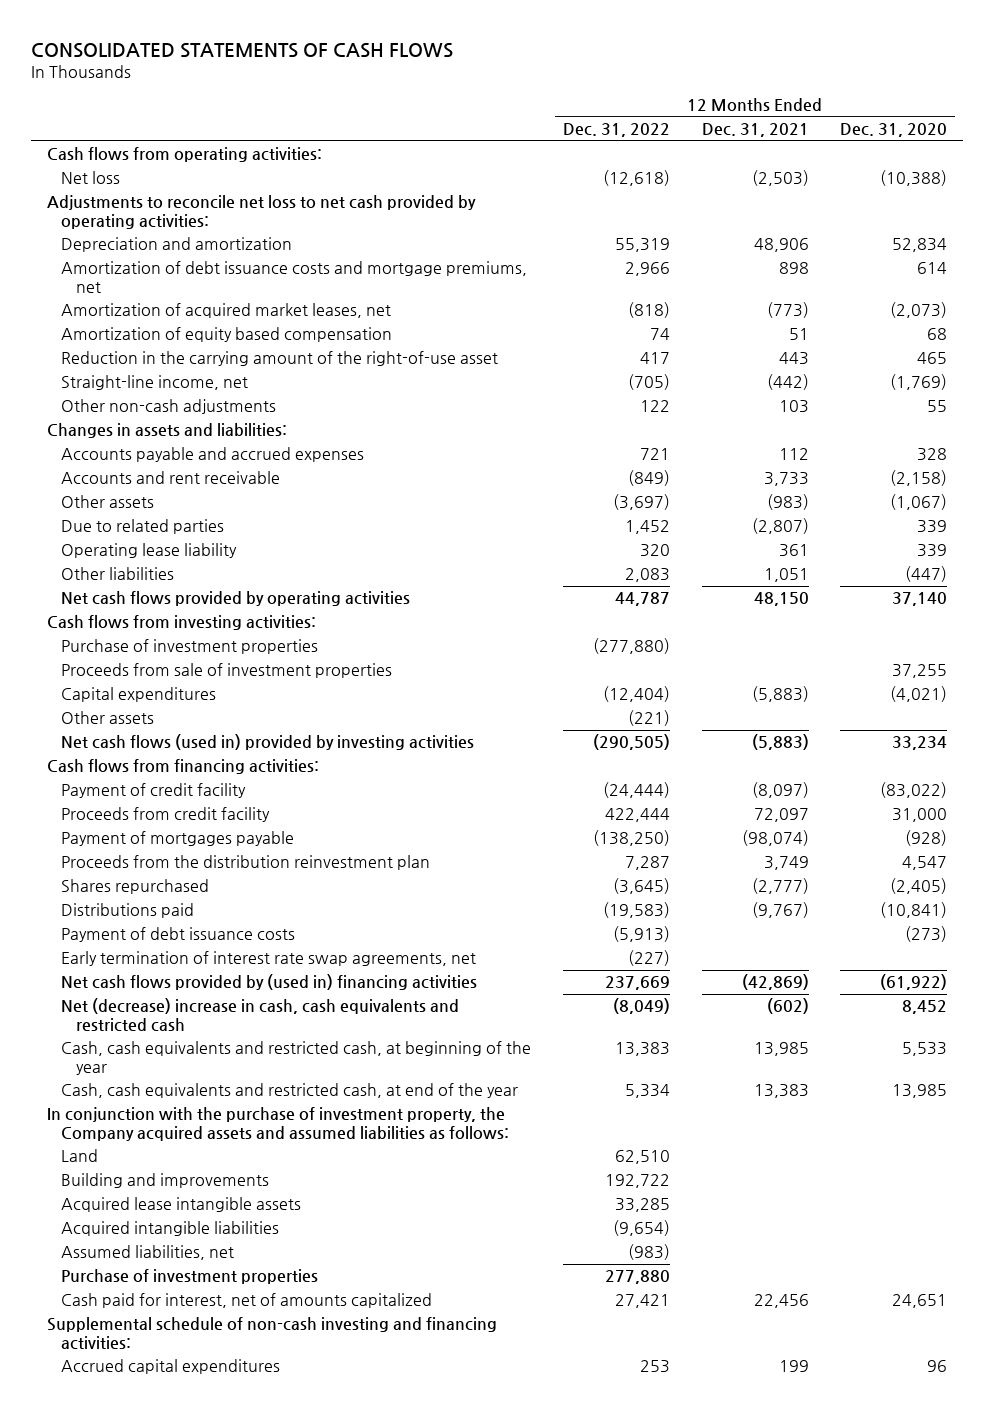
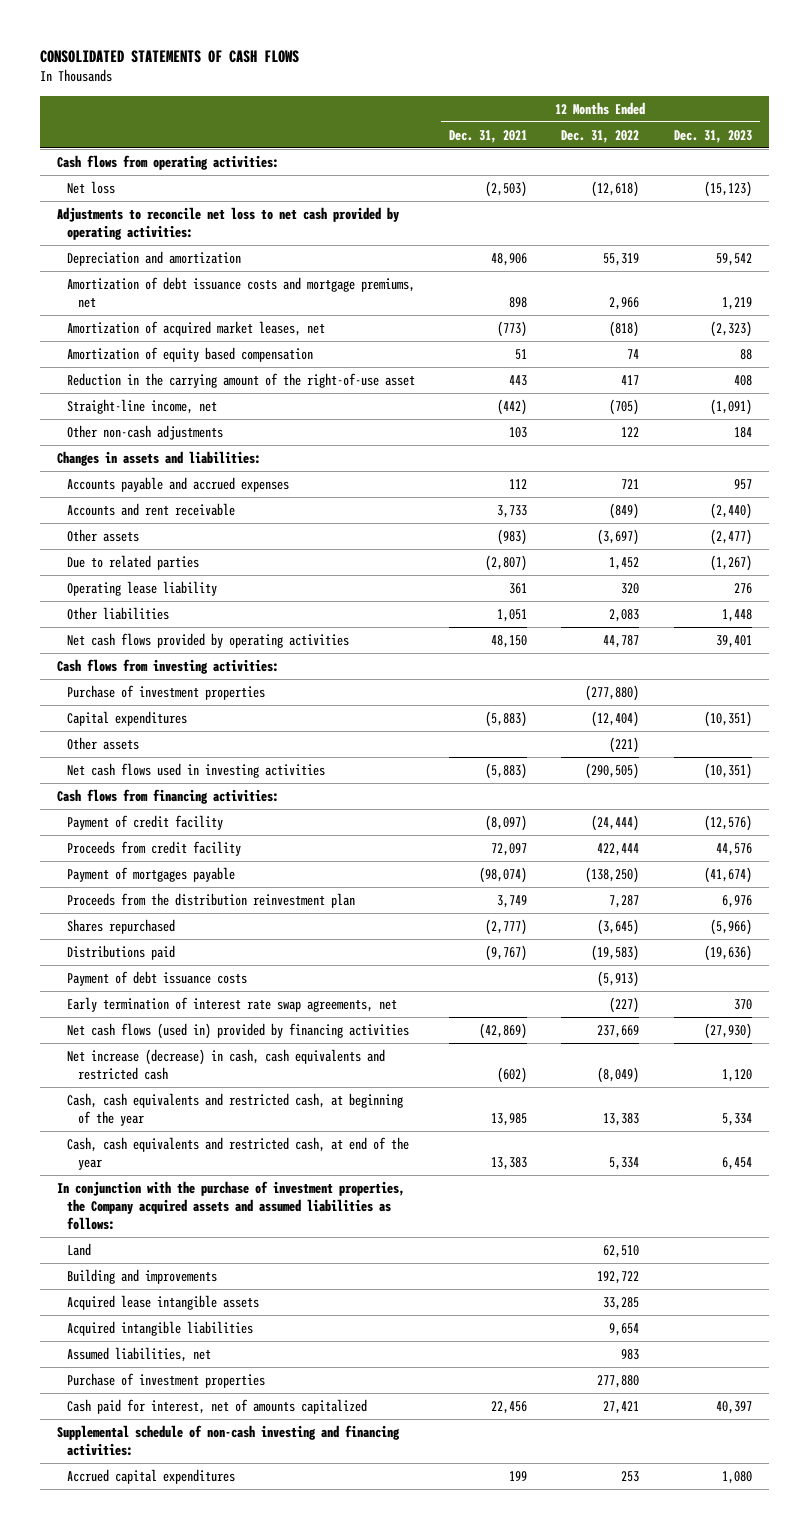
- | 12 Months Ended Dec. 31, 2022 | 12 Months Ended Dec. 31, 2021 | 12 Months Ended Dec. 31, 2020
+ | 12 Months Ended Dec. 31, 2021 | 12 Months Ended Dec. 31, 2022 | 12 Months Ended Dec. 31, 2023
- Proceeds from sale of investment properties | | | 37,255
- Net cash flows (used in) provided by investing activities | (290,505) | (5,883) | 33,234
+ Net cash flows used in investing activities | (5,883) | (290,505) | (10,351)
- Net cash flows provided by (used in) financing activities | 237,669 | (42,869) | (61,922)
- Net (decrease) increase in cash, cash equivalents and restricted cash | (8,049) | (602) | 8,452
+ Net cash flows (used in) provided by financing activities | (42,869) | 237,669 | (27,930)
+ Net increase (decrease) in cash, cash equivalents and restricted cash | (602) | (8,049) | 1,120
- In conjunction with the purchase of investment property, the Company acquired assets and assumed liabilities as follows:
+ In conjunction with the purchase of investment properties, the Company acquired assets and assumed liabilities as follows:
- Acquired intangible liabilities | (9,654) | |
- Assumed liabilities, net | (983) | |
+ Acquired intangible liabilities | | 9,654 |
+ Assumed liabilities, net | | 983 |

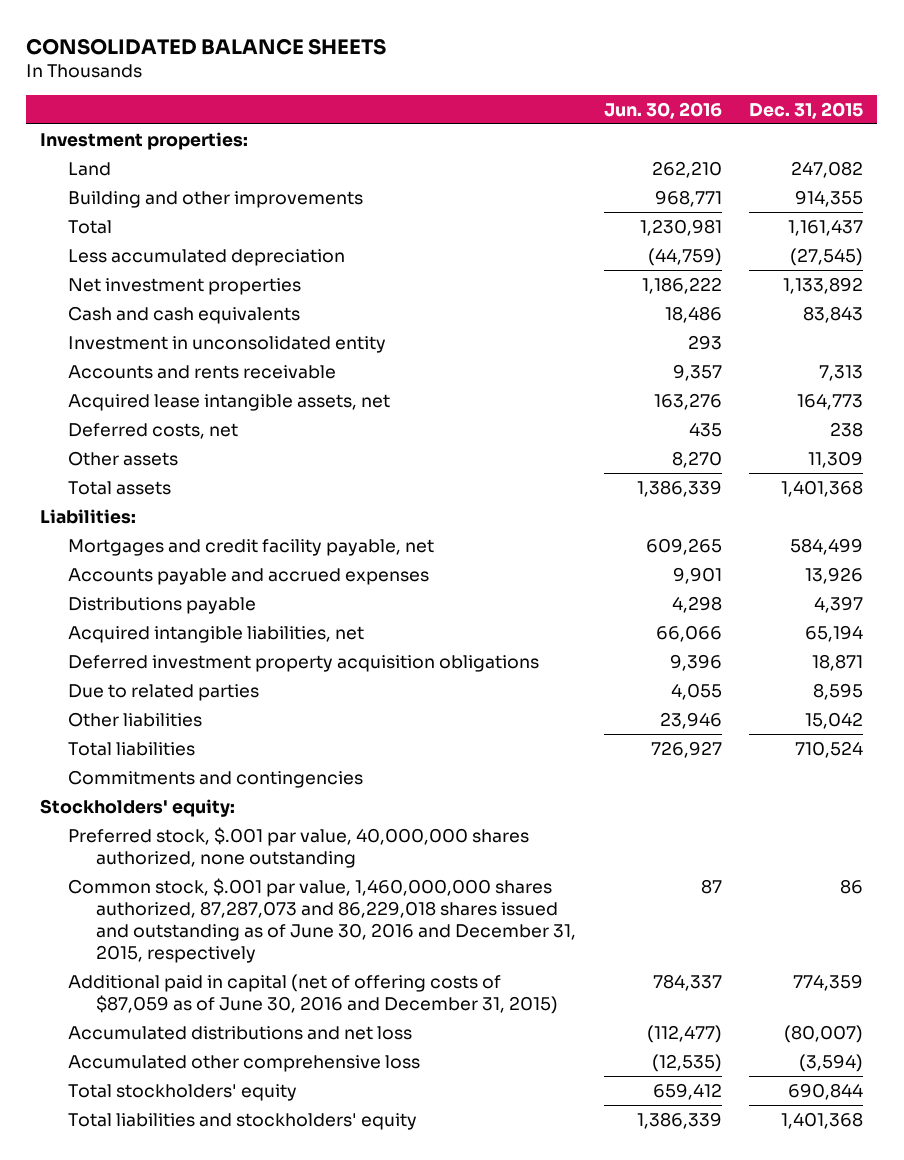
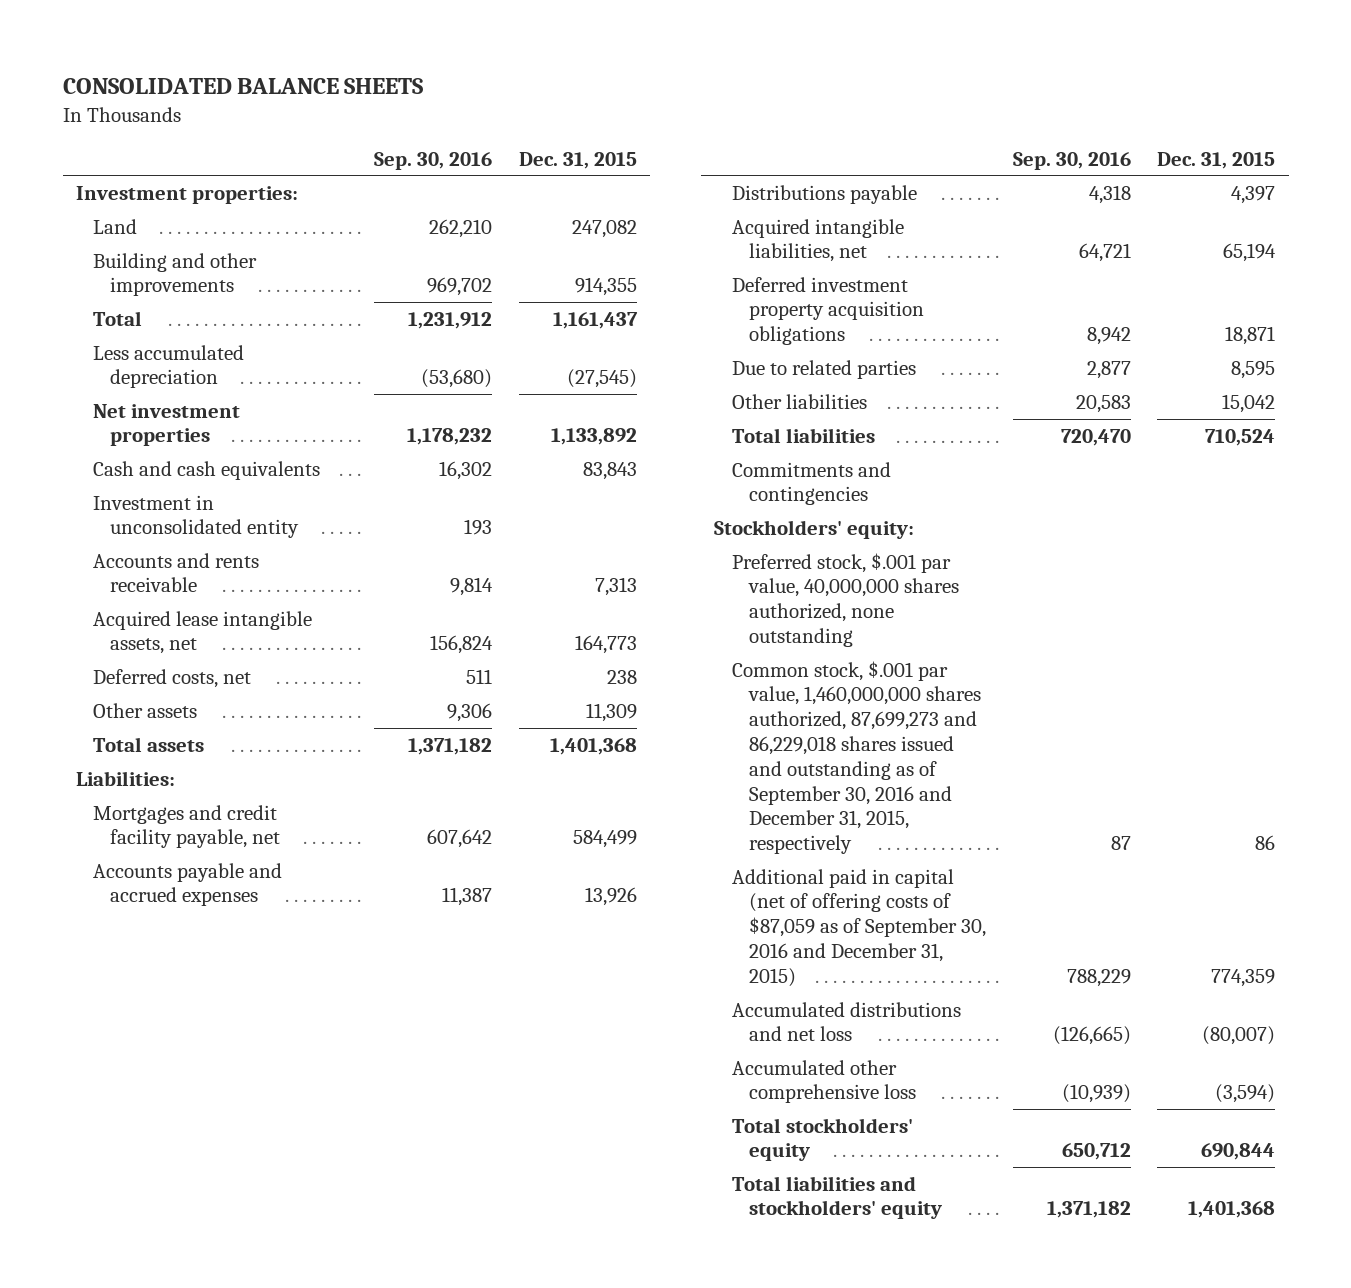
- | Jun. 30, 2016 | Dec. 31, 2015
+ | Sep. 30, 2016 | Dec. 31, 2015
- Common stock, $.001 par value, 1,460,000,000 shares authorized, 87,287,073 and 86,229,018 shares issued and outstanding as of June 30, 2016 and December 31, 2015, respectively | 87 | 86
- Additional paid in capital (net of offering costs of $87,059 as of June 30, 2016 and December 31, 2015) | 784,337 | 774,359
+ Common stock, $.001 par value, 1,460,000,000 shares authorized, 87,699,273 and 86,229,018 shares issued and outstanding as of September 30, 2016 and December 31, 2015, respectively | 87 | 86
+ Additional paid in capital (net of offering costs of $87,059 as of September 30, 2016 and December 31, 2015) | 788,229 | 774,359

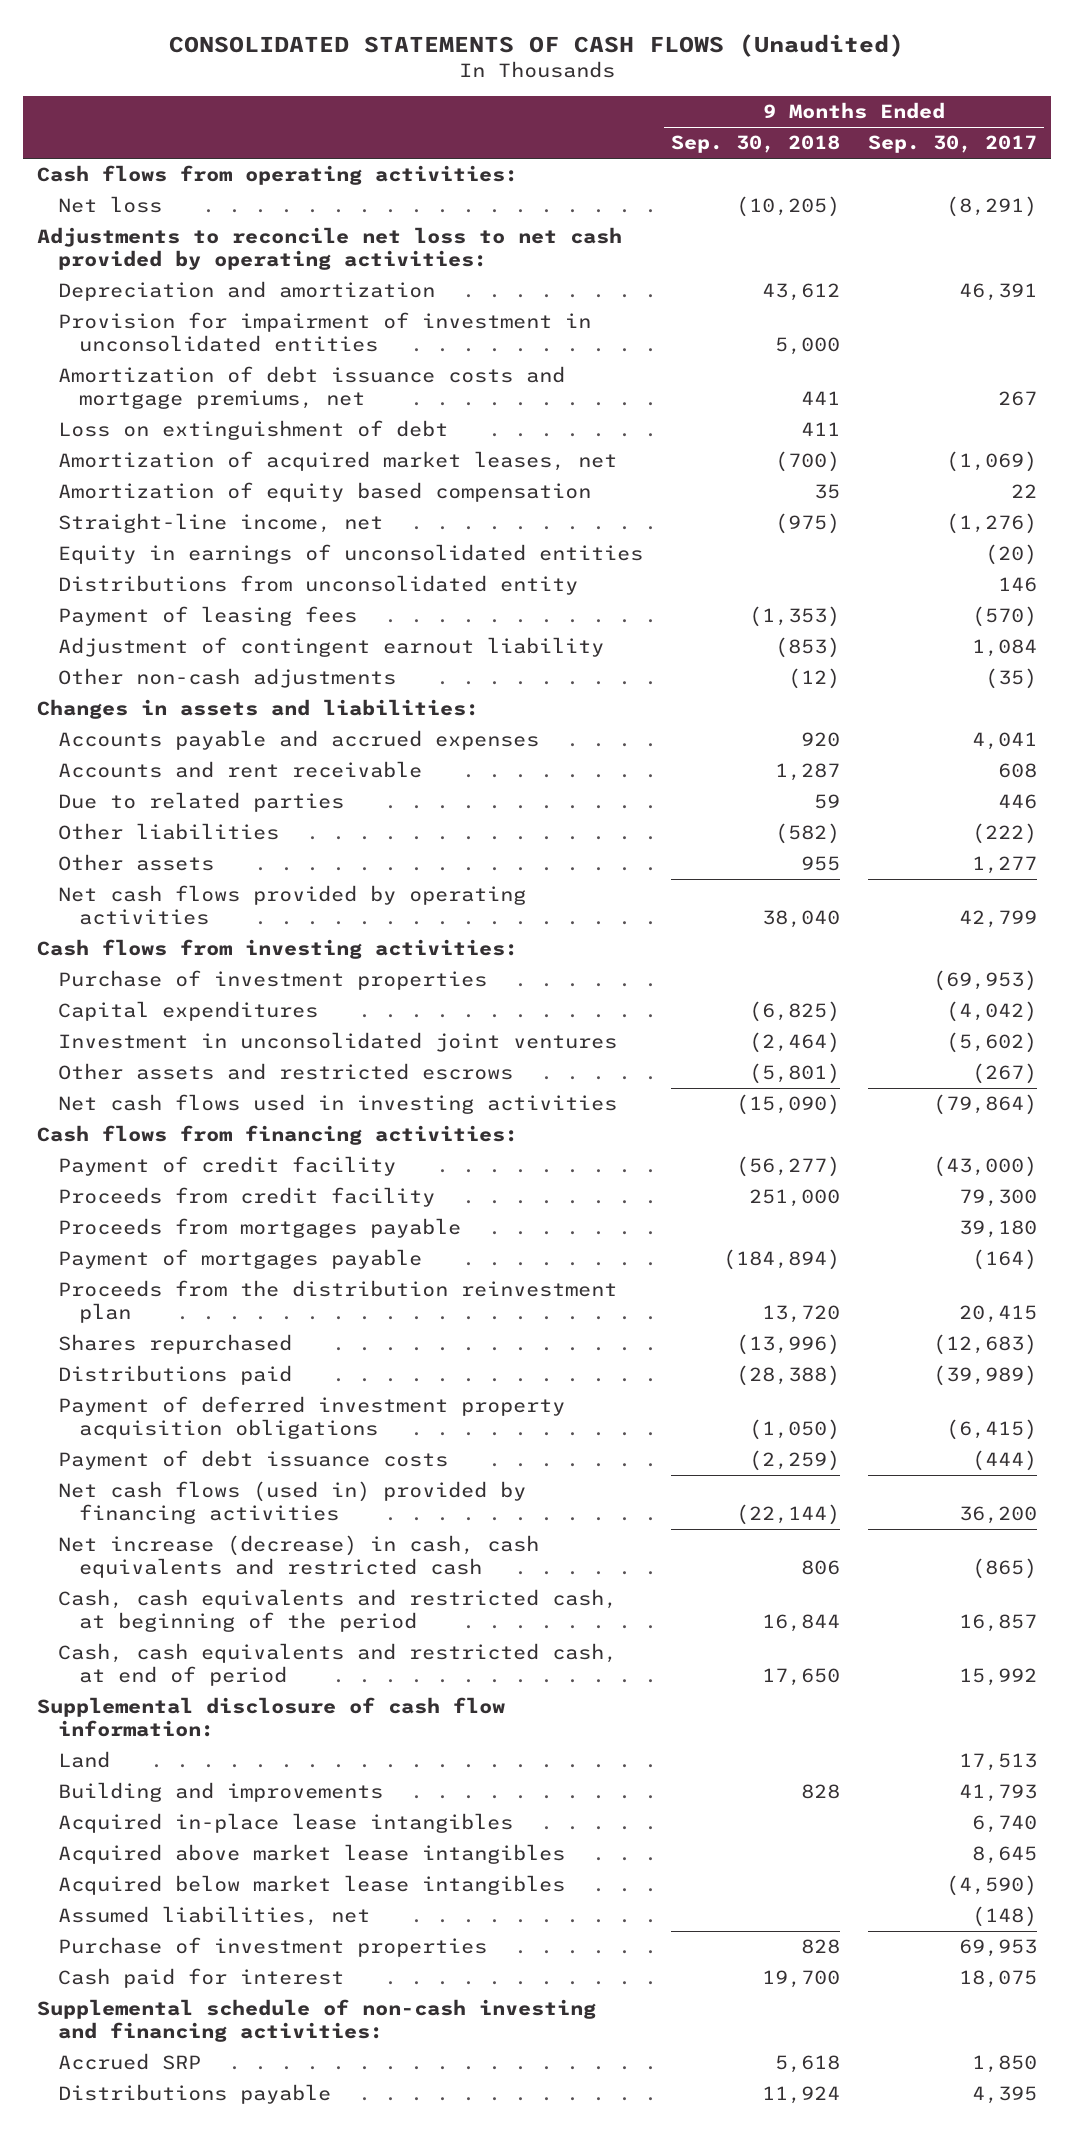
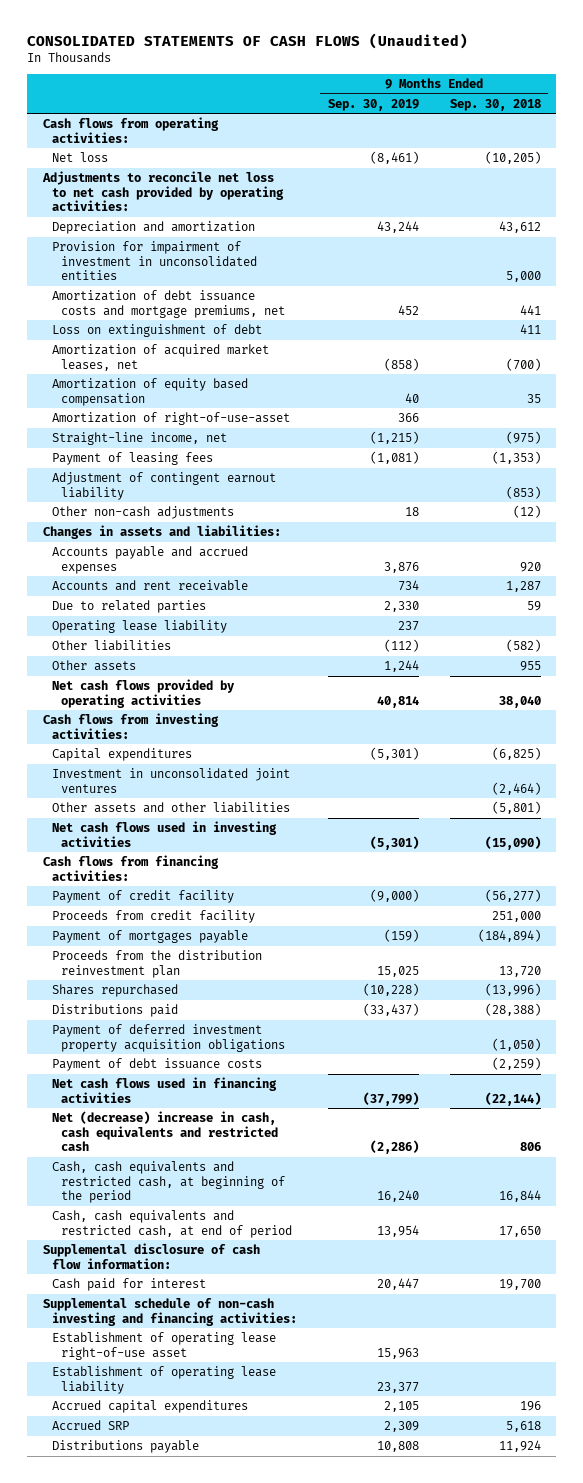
- | 9 Months Ended Sep. 30, 2018 | 9 Months Ended Sep. 30, 2017
+ | 9 Months Ended Sep. 30, 2019 | 9 Months Ended Sep. 30, 2018
+ Amortization of right-of-use-asset | 366 |
- Equity in earnings of unconsolidated entities | | (20)
- Distributions from unconsolidated entity | | 146
+ Operating lease liability | 237 |
- Purchase of investment properties | | (69,953)
- Other assets and restricted escrows | (5,801) | (267)
+ Other assets and other liabilities | | (5,801)
- Proceeds from mortgages payable | | 39,180
- Net cash flows (used in) provided by financing activities | (22,144) | 36,200
- Net increase (decrease) in cash, cash equivalents and restricted cash | 806 | (865)
+ Net cash flows used in financing activities | (37,799) | (22,144)
+ Net (decrease) increase in cash, cash equivalents and restricted cash | (2,286) | 806
- Land | | 17,513
- Building and improvements | 828 | 41,793
- Acquired in-place lease intangibles | | 6,740
- Acquired above market lease intangibles | | 8,645
- Acquired below market lease intangibles | | (4,590)
- Assumed liabilities, net | | (148)
- Purchase of investment properties | 828 | 69,953
+ Establishment of operating lease right-of-use asset | 15,963 |
+ Establishment of operating lease liability | 23,377 |
+ Accrued capital expenditures | 2,105 | 196

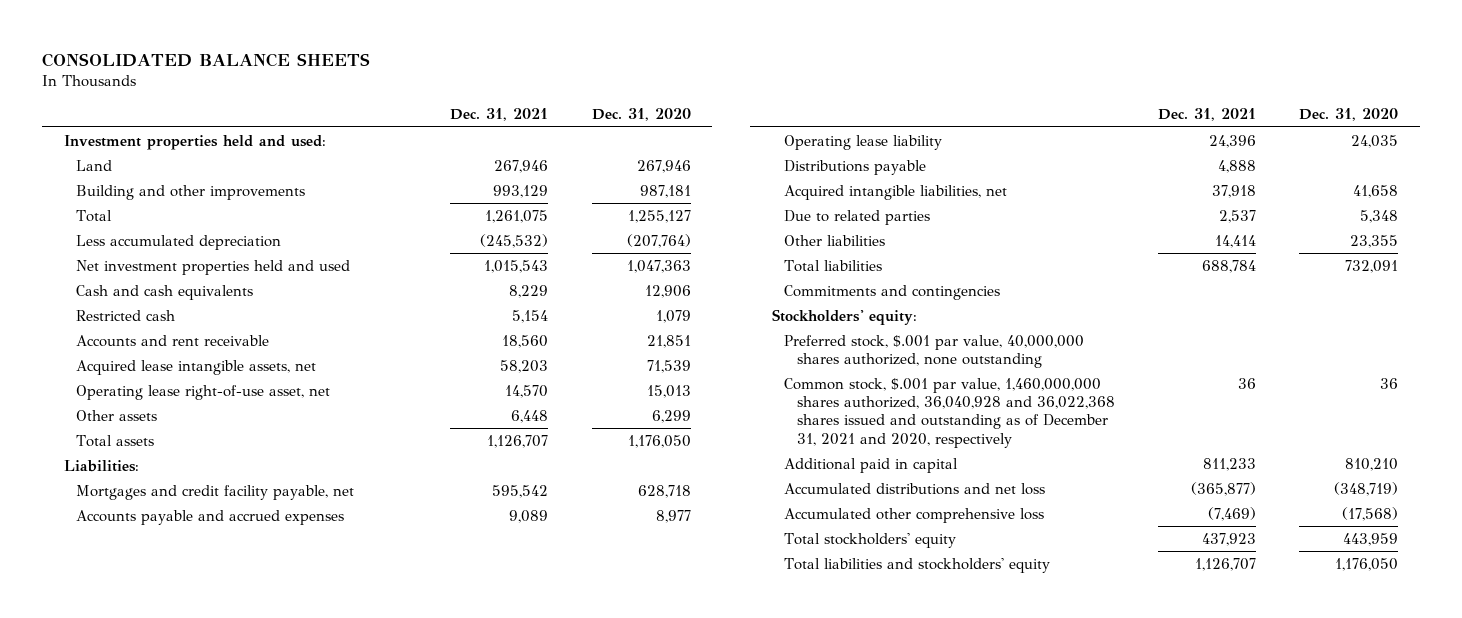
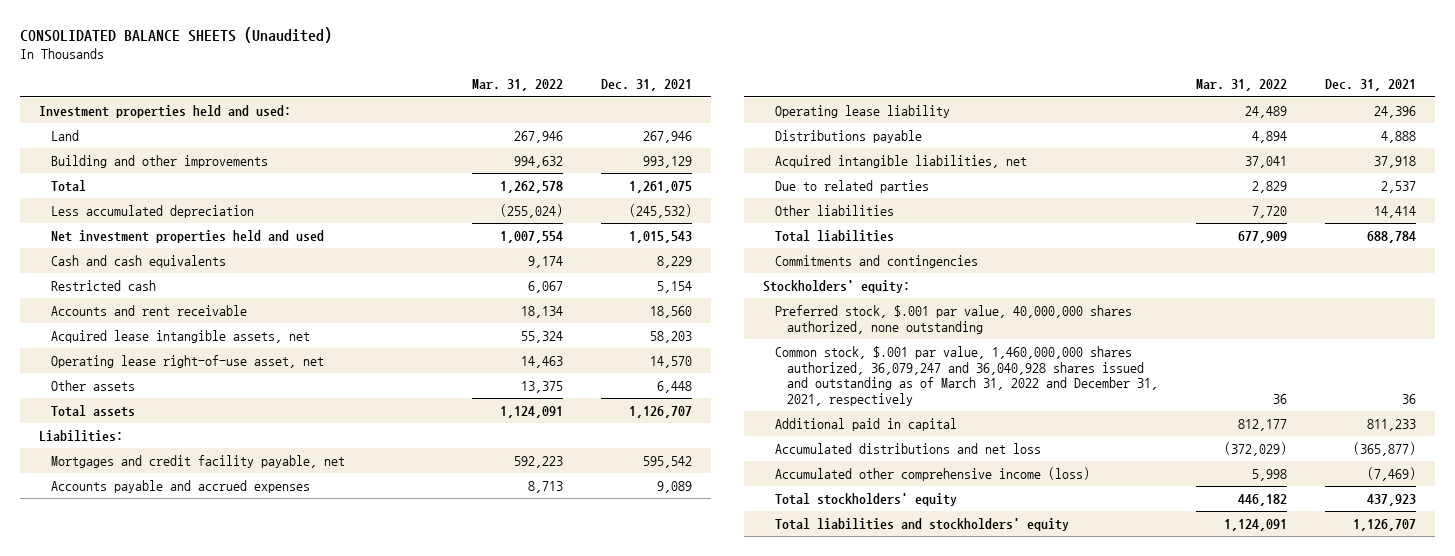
- CONSOLIDATED BALANCE SHEETS
+ CONSOLIDATED BALANCE SHEETS (Unaudited)
- | Dec. 31, 2021 | Dec. 31, 2020
+ | Mar. 31, 2022 | Dec. 31, 2021
- Common stock, $.001 par value, 1,460,000,000 shares authorized, 36,040,928 and 36,022,368 shares issued and outstanding as of December 31, 2021 and 2020, respectively | 36 | 36
+ Common stock, $.001 par value, 1,460,000,000 shares authorized, 36,079,247 and 36,040,928 shares issued and outstanding as of March 31, 2022 and December 31, 2021, respectively | 36 | 36
- Accumulated other comprehensive loss | (7,469) | (17,568)
+ Accumulated other comprehensive income (loss) | 5,998 | (7,469)

